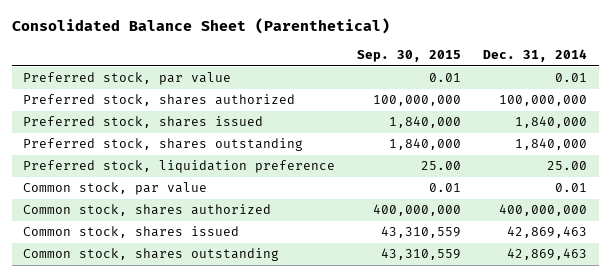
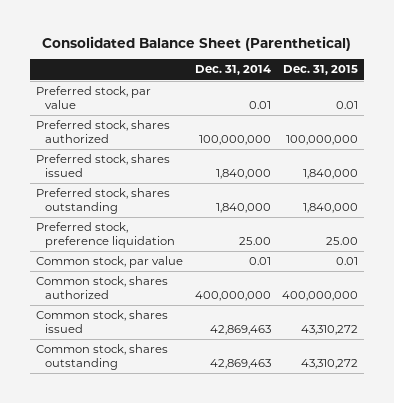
- | Sep. 30, 2015 | Dec. 31, 2014
+ | Dec. 31, 2014 | Dec. 31, 2015
- Preferred stock, liquidation preference | 25.00 | 25.00
+ Preferred stock, preference liquidation | 25.00 | 25.00

